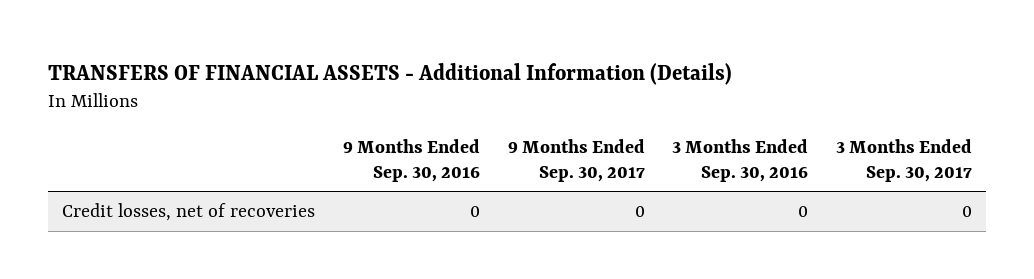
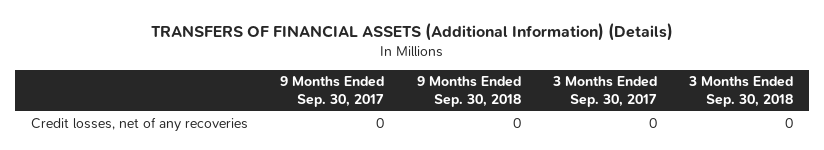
- TRANSFERS OF FINANCIAL ASSETS - Additional Information (Details)
+ TRANSFERS OF FINANCIAL ASSETS (Additional Information) (Details)
- | 9 Months Ended Sep. 30, 2016 | 9 Months Ended Sep. 30, 2017 | 3 Months Ended Sep. 30, 2016 | 3 Months Ended Sep. 30, 2017
+ | 9 Months Ended Sep. 30, 2017 | 9 Months Ended Sep. 30, 2018 | 3 Months Ended Sep. 30, 2017 | 3 Months Ended Sep. 30, 2018
- Credit losses, net of recoveries | 0 | 0 | 0 | 0
+ Credit losses, net of any recoveries | 0 | 0 | 0 | 0

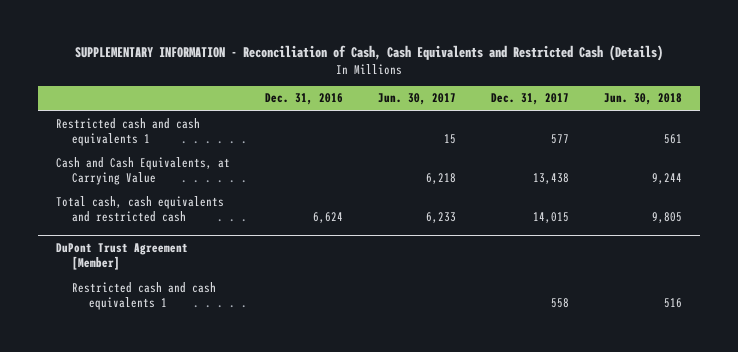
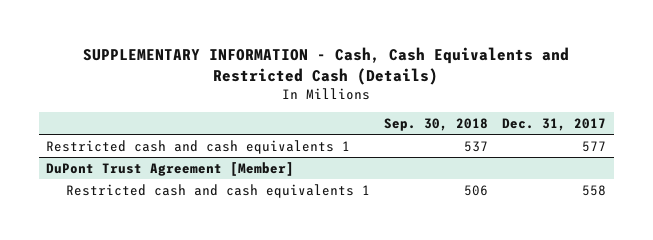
- SUPPLEMENTARY INFORMATION - Reconciliation of Cash, Cash Equivalents and Restricted Cash (Details)
+ SUPPLEMENTARY INFORMATION - Cash, Cash Equivalents and Restricted Cash (Details)
- | Dec. 31, 2016 | Jun. 30, 2017 | Dec. 31, 2017 | Jun. 30, 2018
+ | Sep. 30, 2018 | Dec. 31, 2017
- Cash and Cash Equivalents, at Carrying Value | | 6,218 | 13,438 | 9,244
- Total cash, cash equivalents and restricted cash | 6,624 | 6,233 | 14,015 | 9,805

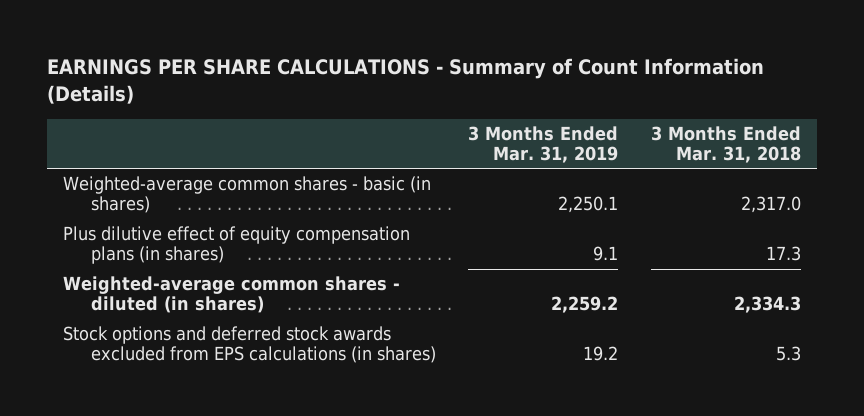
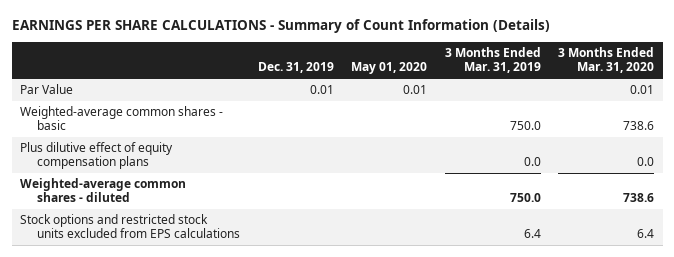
- | 3 Months Ended Mar. 31, 2019 | 3 Months Ended Mar. 31, 2018
+ | Dec. 31, 2019 | May 01, 2020 | 3 Months Ended Mar. 31, 2019 | 3 Months Ended Mar. 31, 2020
- Weighted-average common shares - basic (in shares) | 2,250.1 | 2,317.0
- Plus dilutive effect of equity compensation plans (in shares) | 9.1 | 17.3
- Weighted-average common shares - diluted (in shares) | 2,259.2 | 2,334.3
- Stock options and deferred stock awards excluded from EPS calculations (in shares) | 19.2 | 5.3
+ Par Value | 0.01 | 0.01 | | 0.01
+ Weighted-average common shares - basic | | | 750.0 | 738.6
+ Plus dilutive effect of equity compensation plans | | | 0.0 | 0.0
+ Weighted-average common shares - diluted | | | 750.0 | 738.6
+ Stock options and restricted stock units excluded from EPS calculations | | | 6.4 | 6.4

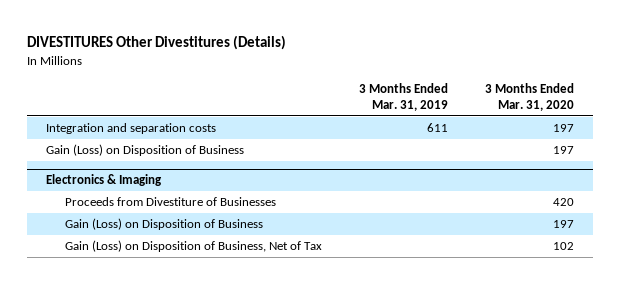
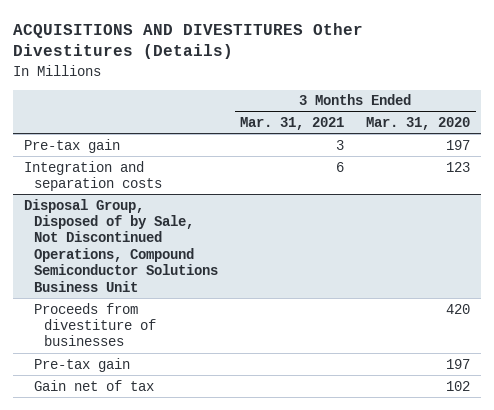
- DIVESTITURES Other Divestitures (Details)
+ ACQUISITIONS AND DIVESTITURES Other Divestitures (Details)
- | 3 Months Ended Mar. 31, 2019 | 3 Months Ended Mar. 31, 2020
+ | 3 Months Ended Mar. 31, 2021 | 3 Months Ended Mar. 31, 2020
- Integration and separation costs | 611 | 197
- Gain (Loss) on Disposition of Business | | 197
- Electronics & Imaging
- Proceeds from Divestiture of Businesses | | 420
- Gain (Loss) on Disposition of Business | | 197
- Gain (Loss) on Disposition of Business, Net of Tax | | 102
+ Pre-tax gain | 3 | 197
+ Integration and separation costs | 6 | 123
+ Disposal Group, Disposed of by Sale, Not Discontinued Operations, Compound Semiconductor Solutions Business Unit
+ Proceeds from divestiture of businesses | | 420
+ Pre-tax gain | | 197
+ Gain net of tax | | 102

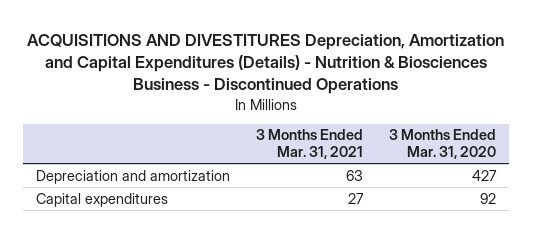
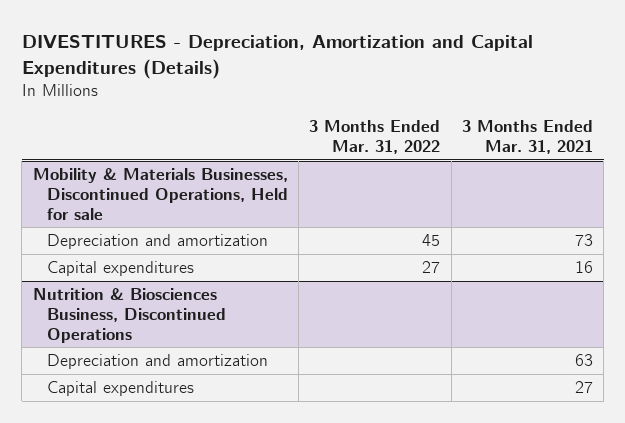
- ACQUISITIONS AND DIVESTITURES Depreciation, Amortization and Capital Expenditures (Details) - Nutrition & Biosciences Business - Discontinued Operations
+ DIVESTITURES - Depreciation, Amortization and Capital Expenditures (Details)
- | 3 Months Ended Mar. 31, 2021 | 3 Months Ended Mar. 31, 2020
+ | 3 Months Ended Mar. 31, 2022 | 3 Months Ended Mar. 31, 2021
+ Mobility & Materials Businesses, Discontinued Operations, Held for sale
+ Depreciation and amortization | 45 | 73
+ Capital expenditures | 27 | 16
+ Nutrition & Biosciences Business, Discontinued Operations

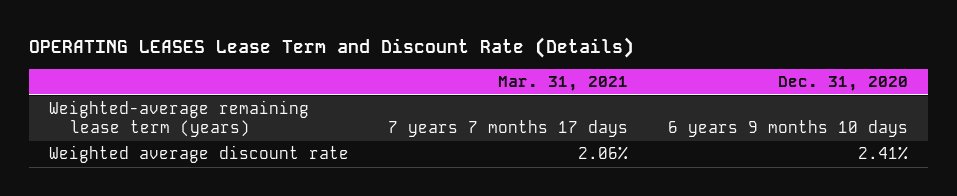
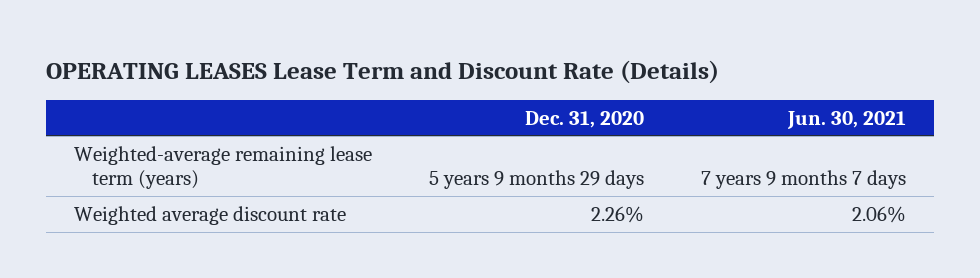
- | Mar. 31, 2021 | Dec. 31, 2020
+ | Dec. 31, 2020 | Jun. 30, 2021
- Weighted-average remaining lease term (years) | 7 years 7 months 17 days | 6 years 9 months 10 days
- Weighted average discount rate | 2.06% | 2.41%
+ Weighted-average remaining lease term (years) | 5 years 9 months 29 days | 7 years 9 months 7 days
+ Weighted average discount rate | 2.26% | 2.06%

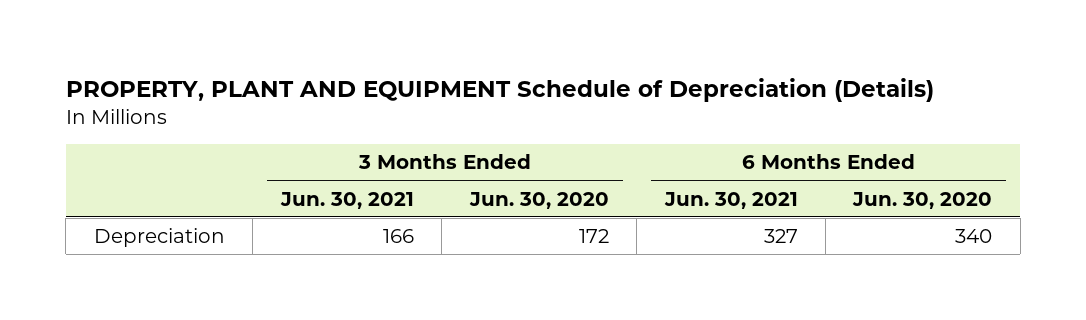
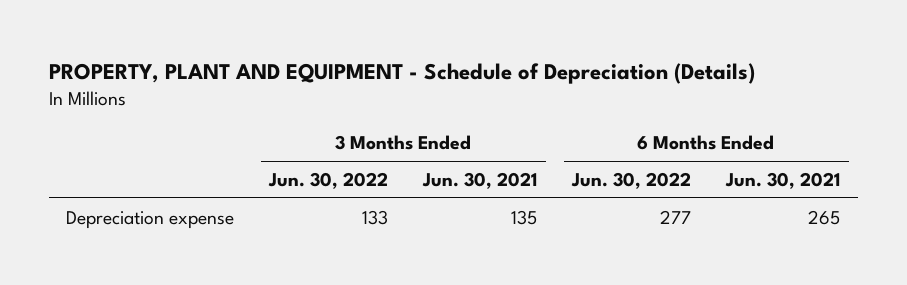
- PROPERTY, PLANT AND EQUIPMENT Schedule of Depreciation (Details)
+ PROPERTY, PLANT AND EQUIPMENT - Schedule of Depreciation (Details)
- | 3 Months Ended Jun. 30, 2021 | 3 Months Ended Jun. 30, 2020 | 6 Months Ended Jun. 30, 2021 | 6 Months Ended Jun. 30, 2020
+ | 3 Months Ended Jun. 30, 2022 | 3 Months Ended Jun. 30, 2021 | 6 Months Ended Jun. 30, 2022 | 6 Months Ended Jun. 30, 2021
- Depreciation | 166 | 172 | 327 | 340
+ Depreciation expense | 133 | 135 | 277 | 265

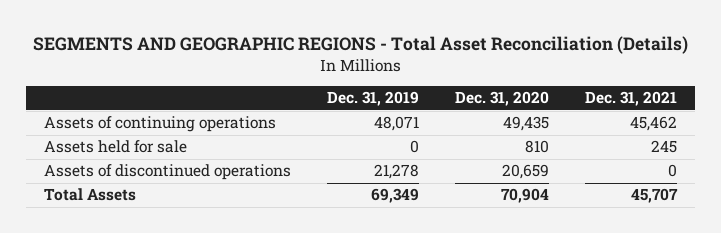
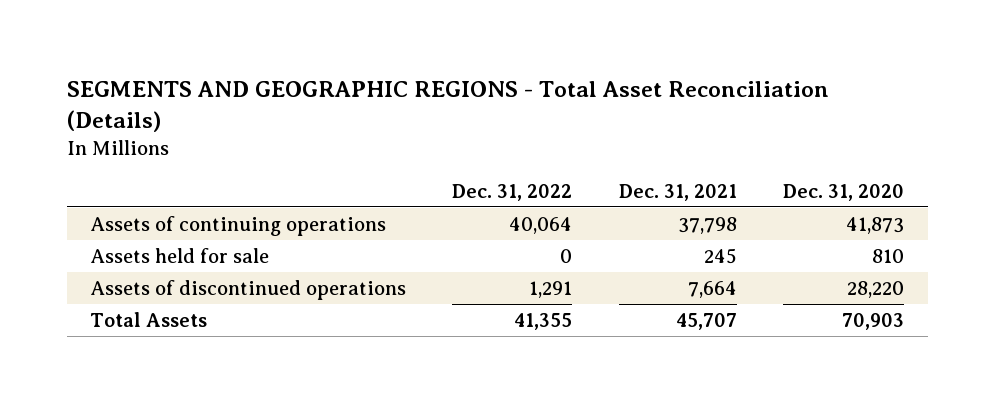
- | Dec. 31, 2019 | Dec. 31, 2020 | Dec. 31, 2021
+ | Dec. 31, 2022 | Dec. 31, 2021 | Dec. 31, 2020
- Assets of continuing operations | 48,071 | 49,435 | 45,462
+ Assets of continuing operations | 40,064 | 37,798 | 41,873
- Assets of discontinued operations | 21,278 | 20,659 | 0
- Total Assets | 69,349 | 70,904 | 45,707
+ Assets of discontinued operations | 1,291 | 7,664 | 28,220
+ Total Assets | 41,355 | 45,707 | 70,903

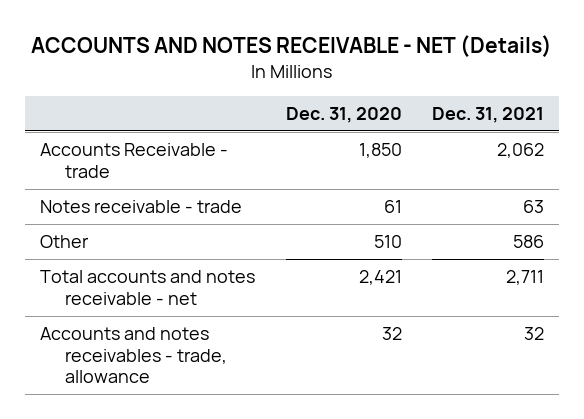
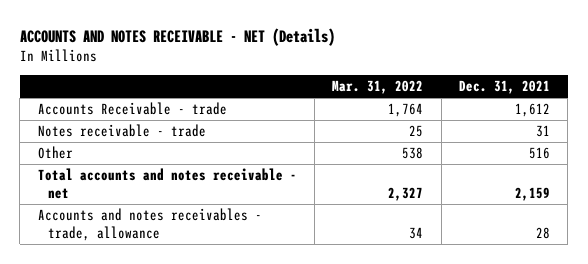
- | Dec. 31, 2020 | Dec. 31, 2021
+ | Mar. 31, 2022 | Dec. 31, 2021
- Accounts Receivable - trade | 1,850 | 2,062
- Notes receivable - trade | 61 | 63
- Other | 510 | 586
- Total accounts and notes receivable - net | 2,421 | 2,711
- Accounts and notes receivables - trade, allowance | 32 | 32
+ Accounts Receivable - trade | 1,764 | 1,612
+ Notes receivable - trade | 25 | 31
+ Other | 538 | 516
+ Total accounts and notes receivable - net | 2,327 | 2,159
+ Accounts and notes receivables - trade, allowance | 34 | 28

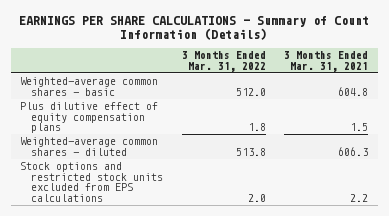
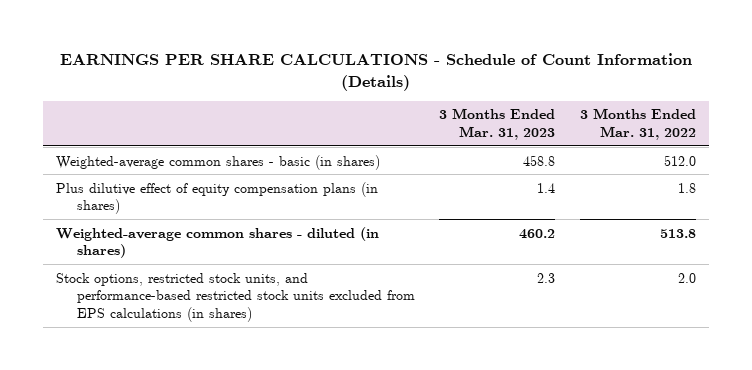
- EARNINGS PER SHARE CALCULATIONS - Summary of Count Information (Details)
+ EARNINGS PER SHARE CALCULATIONS - Schedule of Count Information (Details)
- | 3 Months Ended Mar. 31, 2022 | 3 Months Ended Mar. 31, 2021
+ | 3 Months Ended Mar. 31, 2023 | 3 Months Ended Mar. 31, 2022
- Weighted-average common shares - basic | 512.0 | 604.8
- Plus dilutive effect of equity compensation plans | 1.8 | 1.5
- Weighted-average common shares - diluted | 513.8 | 606.3
- Stock options and restricted stock units excluded from EPS calculations | 2.0 | 2.2
+ Weighted-average common shares - basic (in shares) | 458.8 | 512.0
+ Plus dilutive effect of equity compensation plans (in shares) | 1.4 | 1.8
+ Weighted-average common shares - diluted (in shares) | 460.2 | 513.8
+ Stock options, restricted stock units, and performance-based restricted stock units excluded from EPS calculations (in shares) | 2.3 | 2.0

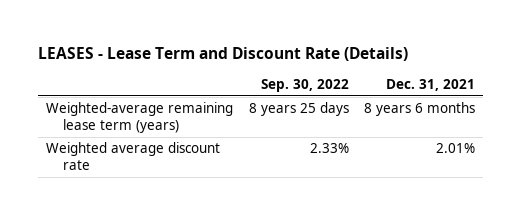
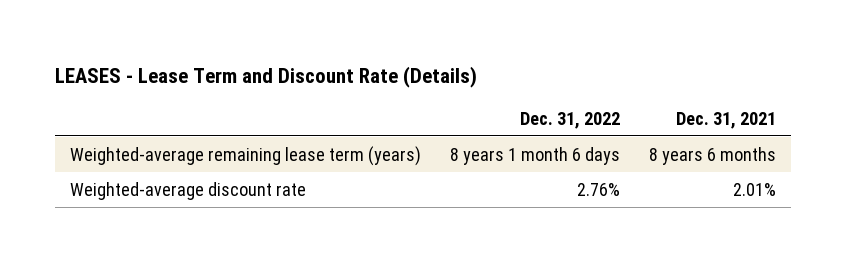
- | Sep. 30, 2022 | Dec. 31, 2021
+ | Dec. 31, 2022 | Dec. 31, 2021
- Weighted average discount rate | 2.33% | 2.01%
+ Weighted-average discount rate | 2.76% | 2.01%

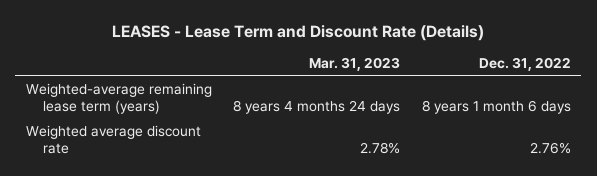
- | Dec. 31, 2022 | Dec. 31, 2021
+ | Mar. 31, 2023 | Dec. 31, 2022
- Weighted-average discount rate | 2.76% | 2.01%
+ Weighted average discount rate | 2.78% | 2.76%

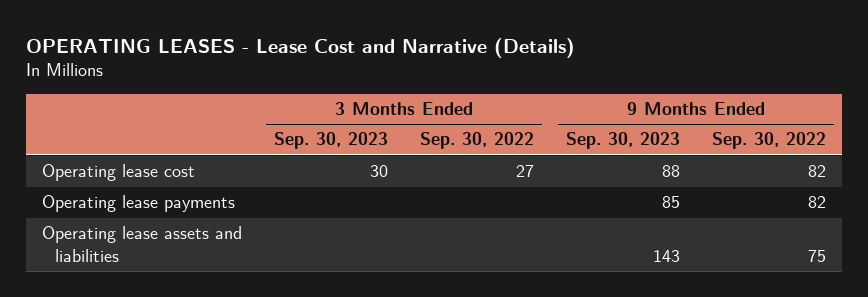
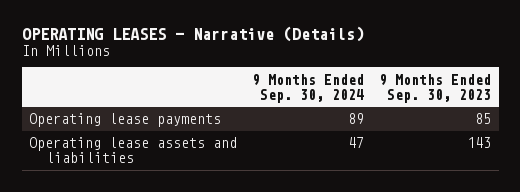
- OPERATING LEASES - Lease Cost and Narrative (Details)
+ OPERATING LEASES - Narrative (Details)
- | 3 Months Ended Sep. 30, 2023 | 3 Months Ended Sep. 30, 2022 | 9 Months Ended Sep. 30, 2023 | 9 Months Ended Sep. 30, 2022
+ | 9 Months Ended Sep. 30, 2024 | 9 Months Ended Sep. 30, 2023
- Operating lease cost | 30 | 27 | 88 | 82

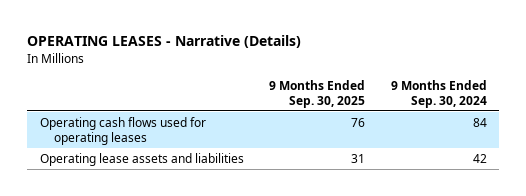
- | 9 Months Ended Sep. 30, 2024 | 9 Months Ended Sep. 30, 2023
+ | 9 Months Ended Sep. 30, 2025 | 9 Months Ended Sep. 30, 2024
- Operating lease payments | 89 | 85
- Operating lease assets and liabilities | 47 | 143
+ Operating cash flows used for operating leases | 76 | 84
+ Operating lease assets and liabilities | 31 | 42

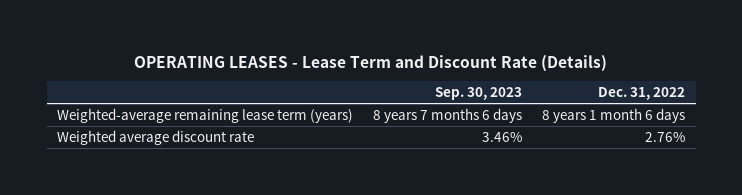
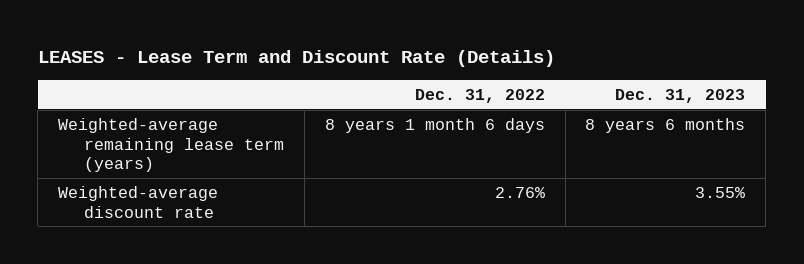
- OPERATING LEASES - Lease Term and Discount Rate (Details)
+ LEASES - Lease Term and Discount Rate (Details)
- | Sep. 30, 2023 | Dec. 31, 2022
+ | Dec. 31, 2022 | Dec. 31, 2023
- Weighted average discount rate | 3.46% | 2.76%
+ Weighted-average discount rate | 2.76% | 3.55%

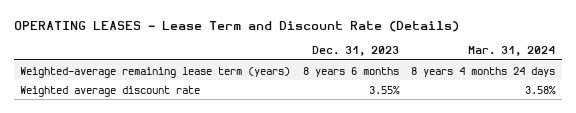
- LEASES - Lease Term and Discount Rate (Details)
+ OPERATING LEASES - Lease Term and Discount Rate (Details)
- | Dec. 31, 2022 | Dec. 31, 2023
+ | Dec. 31, 2023 | Mar. 31, 2024
- Weighted-average discount rate | 2.76% | 3.55%
+ Weighted average discount rate | 3.55% | 3.58%

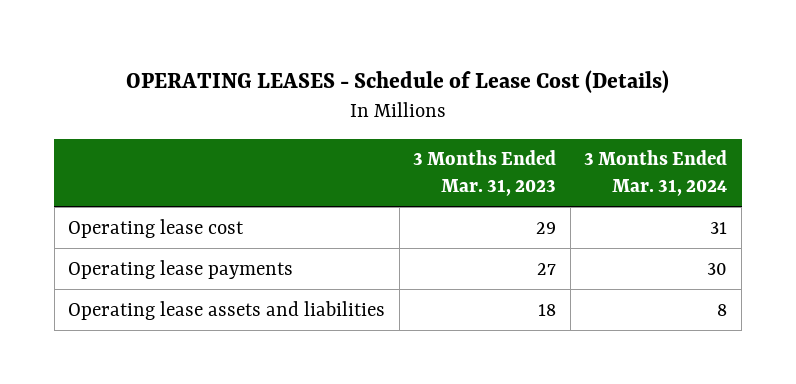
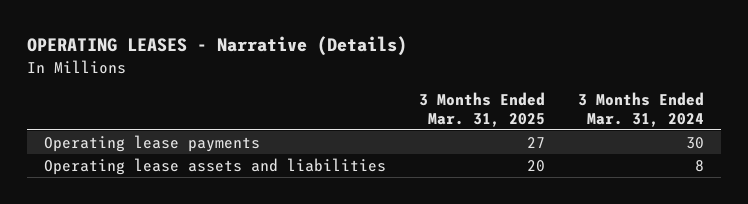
- OPERATING LEASES - Schedule of Lease Cost (Details)
+ OPERATING LEASES - Narrative (Details)
- | 3 Months Ended Mar. 31, 2023 | 3 Months Ended Mar. 31, 2024
+ | 3 Months Ended Mar. 31, 2025 | 3 Months Ended Mar. 31, 2024
- Operating lease cost | 29 | 31

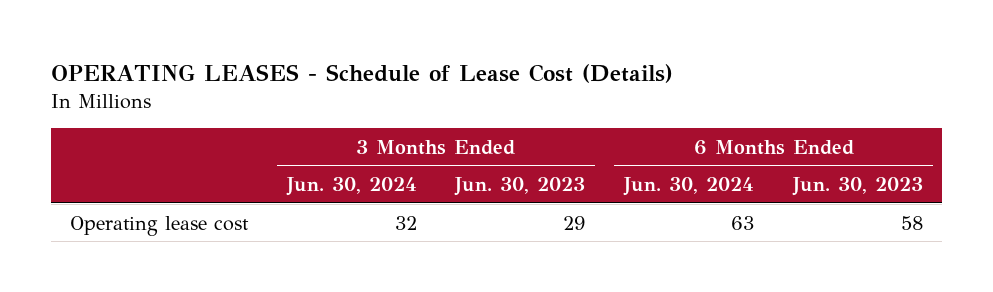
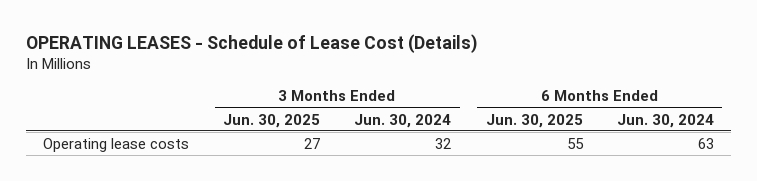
- | 3 Months Ended Jun. 30, 2024 | 3 Months Ended Jun. 30, 2023 | 6 Months Ended Jun. 30, 2024 | 6 Months Ended Jun. 30, 2023
+ | 3 Months Ended Jun. 30, 2025 | 3 Months Ended Jun. 30, 2024 | 6 Months Ended Jun. 30, 2025 | 6 Months Ended Jun. 30, 2024
- Operating lease cost | 32 | 29 | 63 | 58
+ Operating lease costs | 27 | 32 | 55 | 63

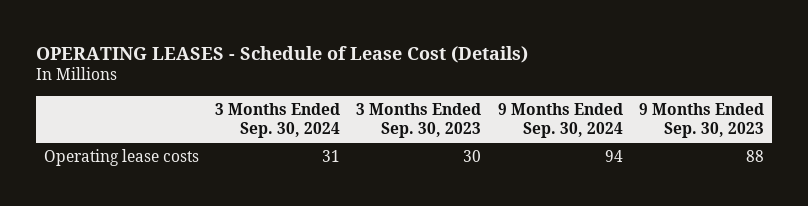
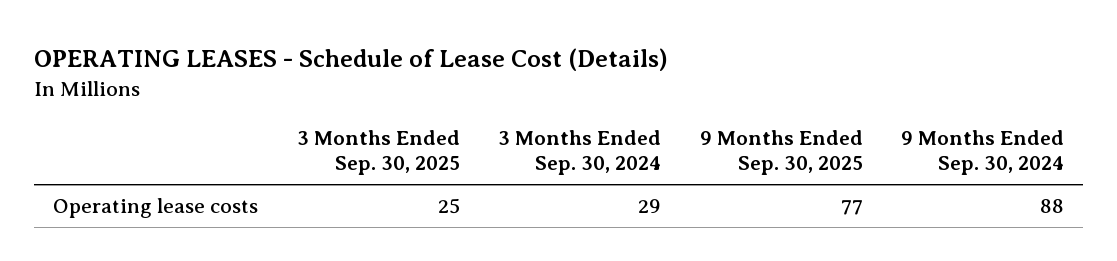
- | 3 Months Ended Sep. 30, 2024 | 3 Months Ended Sep. 30, 2023 | 9 Months Ended Sep. 30, 2024 | 9 Months Ended Sep. 30, 2023
+ | 3 Months Ended Sep. 30, 2025 | 3 Months Ended Sep. 30, 2024 | 9 Months Ended Sep. 30, 2025 | 9 Months Ended Sep. 30, 2024
- Operating lease costs | 31 | 30 | 94 | 88
+ Operating lease costs | 25 | 29 | 77 | 88

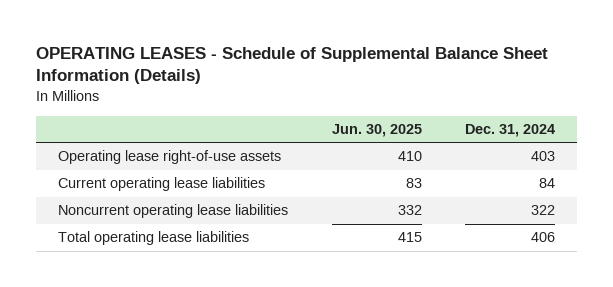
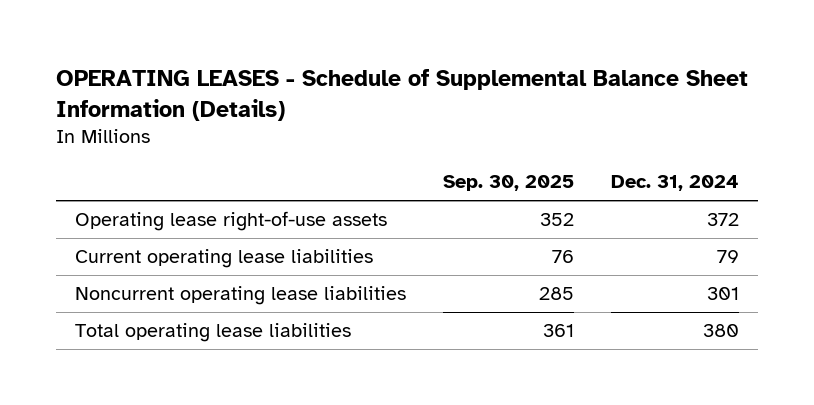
- | Jun. 30, 2025 | Dec. 31, 2024
+ | Sep. 30, 2025 | Dec. 31, 2024
- Operating lease right-of-use assets | 410 | 403
- Current operating lease liabilities | 83 | 84
- Noncurrent operating lease liabilities | 332 | 322
- Total operating lease liabilities | 415 | 406
+ Operating lease right-of-use assets | 352 | 372
+ Current operating lease liabilities | 76 | 79
+ Noncurrent operating lease liabilities | 285 | 301
+ Total operating lease liabilities | 361 | 380

